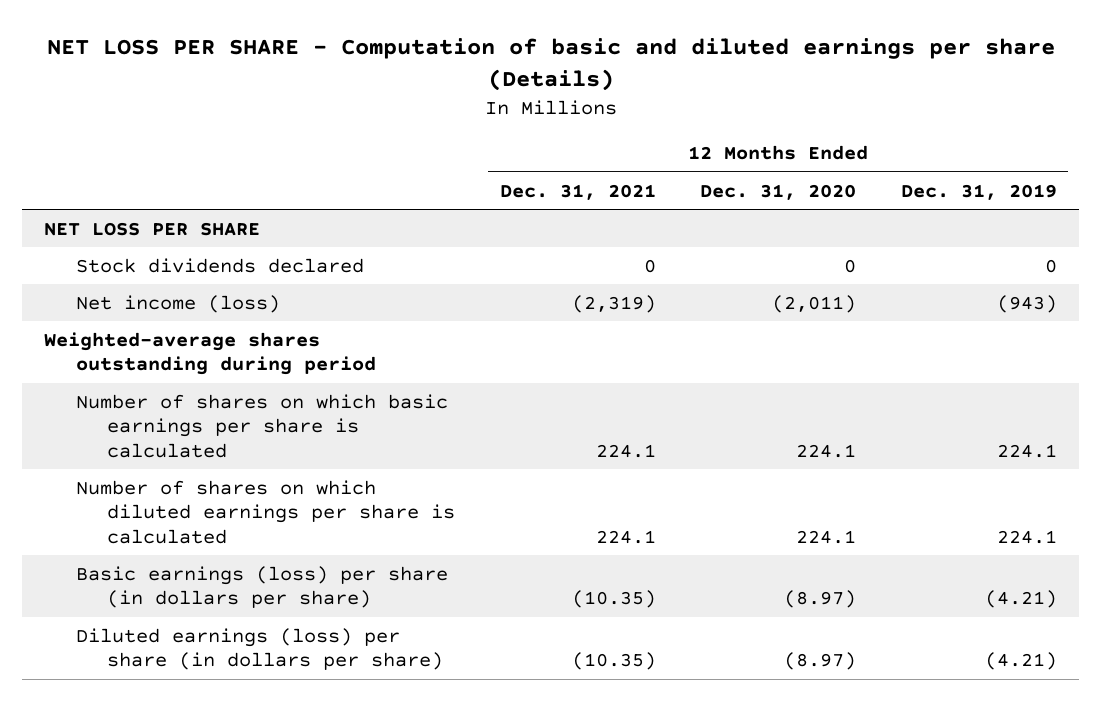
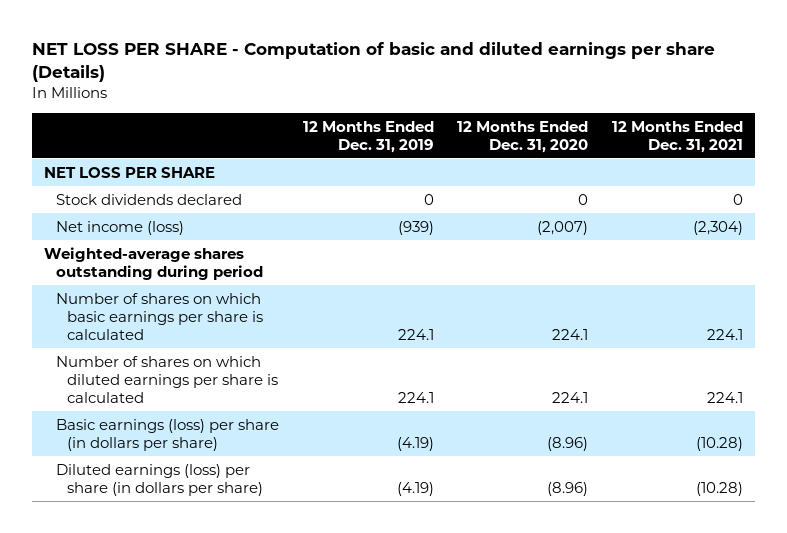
- | 12 Months Ended Dec. 31, 2021 | 12 Months Ended Dec. 31, 2020 | 12 Months Ended Dec. 31, 2019
+ | 12 Months Ended Dec. 31, 2019 | 12 Months Ended Dec. 31, 2020 | 12 Months Ended Dec. 31, 2021
- Net income (loss) | (2,319) | (2,011) | (943)
+ Net income (loss) | (939) | (2,007) | (2,304)
- Basic earnings (loss) per share (in dollars per share) | (10.35) | (8.97) | (4.21)
- Diluted earnings (loss) per share (in dollars per share) | (10.35) | (8.97) | (4.21)
+ Basic earnings (loss) per share (in dollars per share) | (4.19) | (8.96) | (10.28)
+ Diluted earnings (loss) per share (in dollars per share) | (4.19) | (8.96) | (10.28)

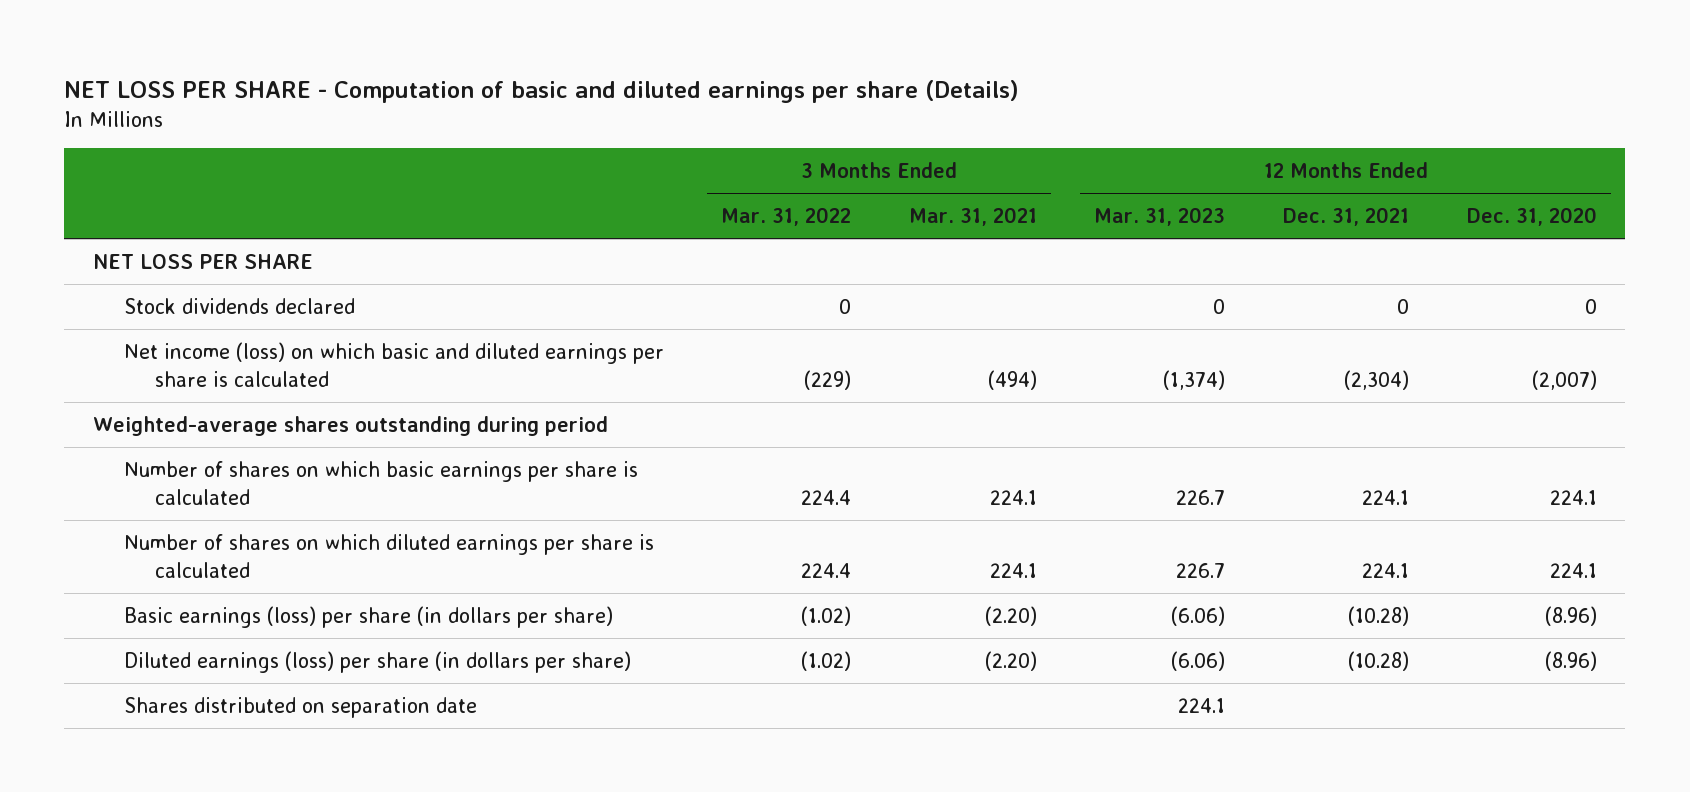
- | 12 Months Ended Dec. 31, 2019 | 12 Months Ended Dec. 31, 2020 | 12 Months Ended Dec. 31, 2021
+ | 3 Months Ended Mar. 31, 2022 | 3 Months Ended Mar. 31, 2021 | 12 Months Ended Mar. 31, 2023 | 12 Months Ended Dec. 31, 2021 | 12 Months Ended Dec. 31, 2020
- Net income (loss) | (939) | (2,007) | (2,304)
+ Net income (loss) on which basic and diluted earnings per share is calculated | (229) | (494) | (1,374) | (2,304) | (2,007)
+ Shares distributed on separation date | | | 224.1 | |

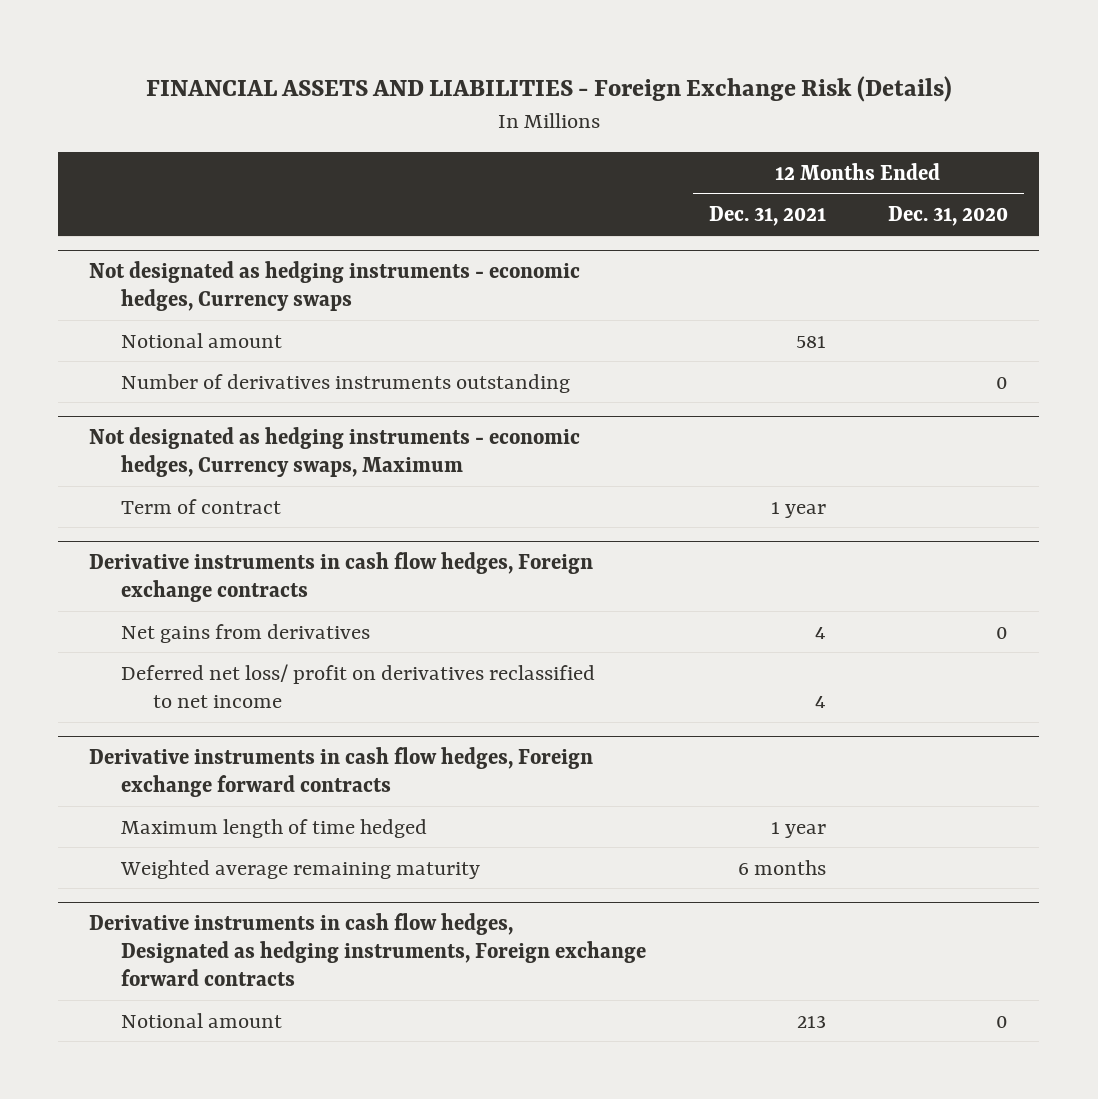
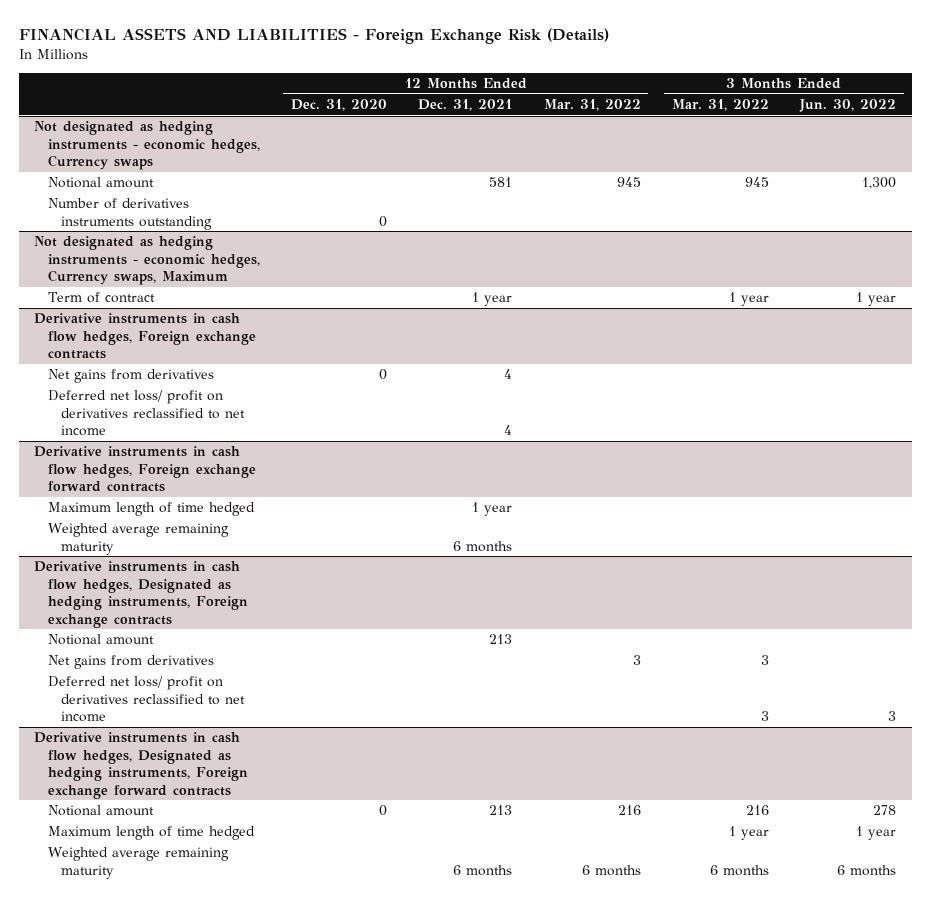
- | 12 Months Ended Dec. 31, 2021 | 12 Months Ended Dec. 31, 2020
+ | 12 Months Ended Dec. 31, 2020 | 12 Months Ended Dec. 31, 2021 | 12 Months Ended Mar. 31, 2022 | 3 Months Ended Mar. 31, 2022 | 3 Months Ended Jun. 30, 2022
+ Derivative instruments in cash flow hedges, Designated as hedging instruments, Foreign exchange contracts
+ Notional amount | | 213 | | |
+ Net gains from derivatives | | | 3 | 3 |
+ Deferred net loss/ profit on derivatives reclassified to net income | | | | 3 | 3
@ Derivative instruments in cash flow hedges, Designated as hedging instruments, Foreign exchange forward contracts
+ Maximum length of time hedged | | | | 1 year | 1 year
+ Weighted average remaining maturity | | 6 months | 6 months | 6 months | 6 months

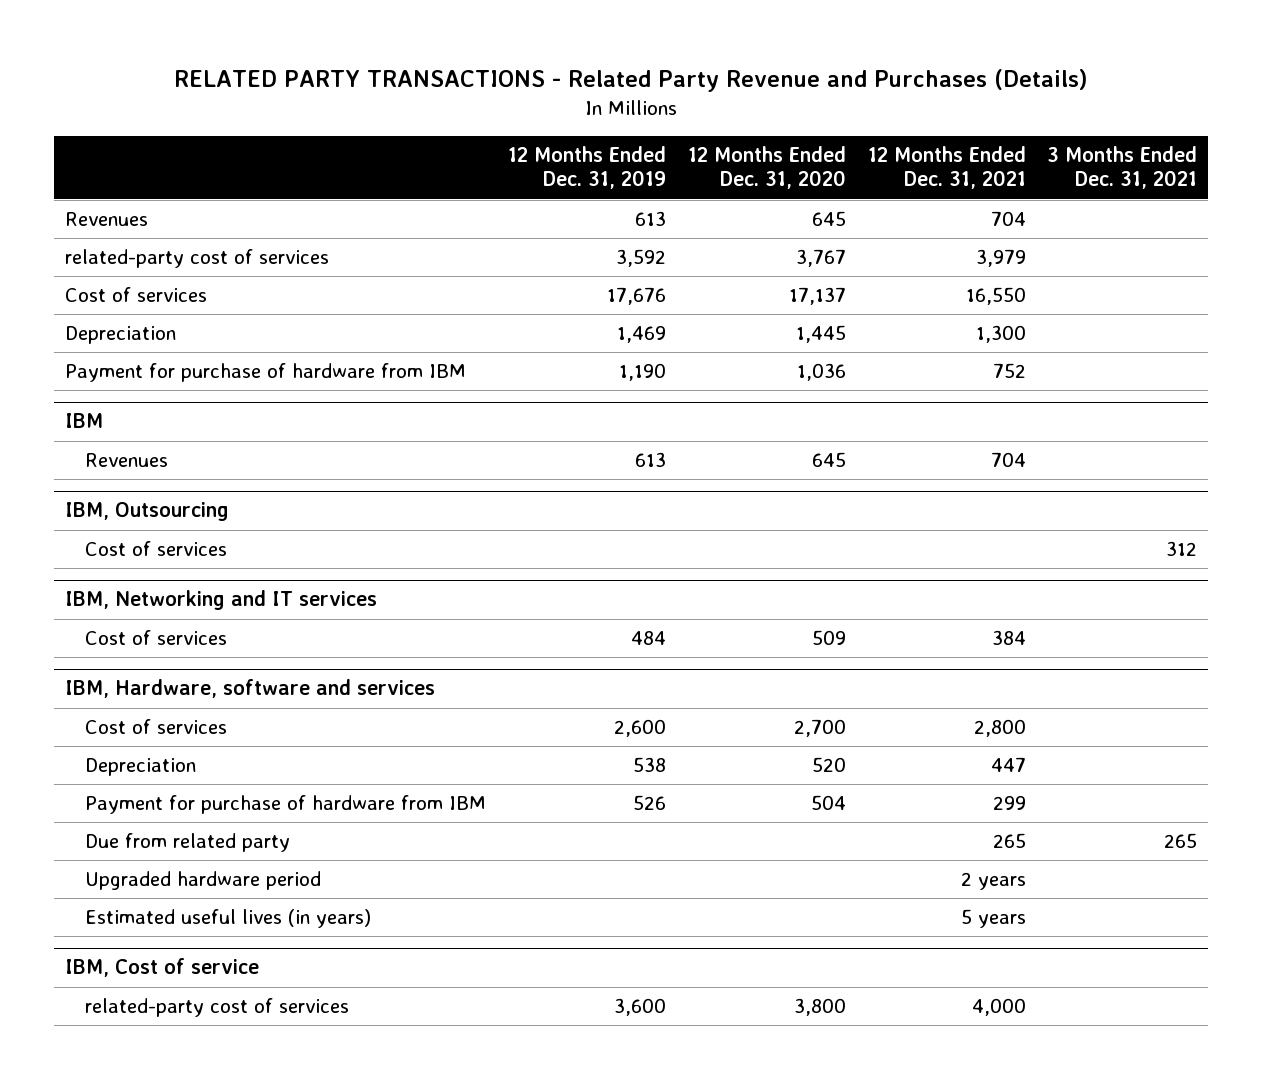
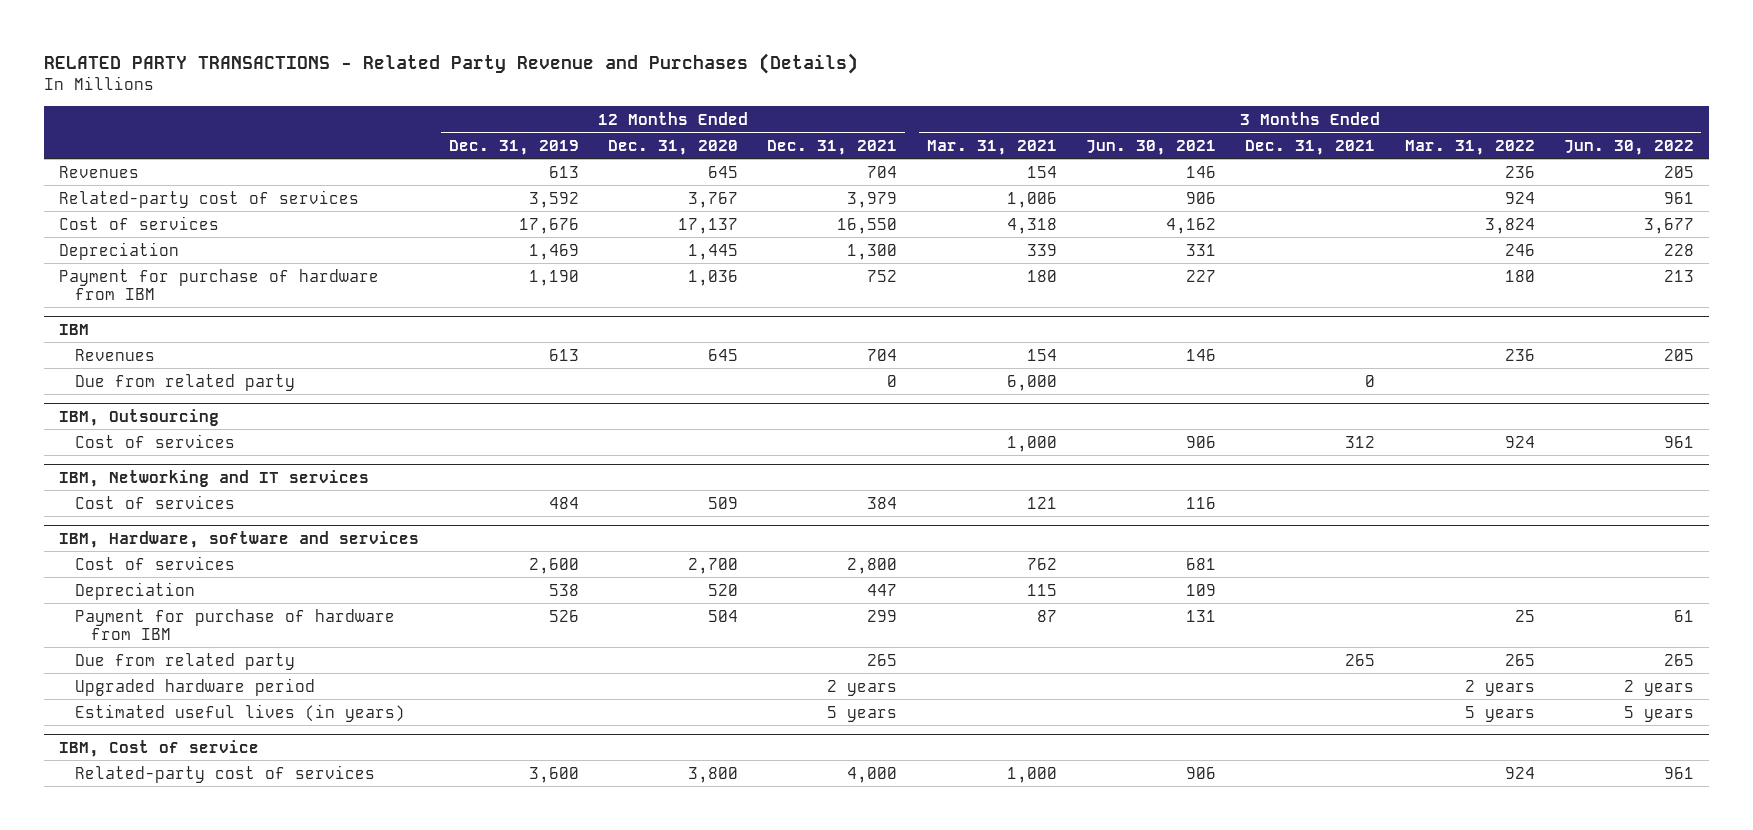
- | 12 Months Ended Dec. 31, 2019 | 12 Months Ended Dec. 31, 2020 | 12 Months Ended Dec. 31, 2021 | 3 Months Ended Dec. 31, 2021
+ | 12 Months Ended Dec. 31, 2019 | 12 Months Ended Dec. 31, 2020 | 12 Months Ended Dec. 31, 2021 | 3 Months Ended Mar. 31, 2021 | 3 Months Ended Jun. 30, 2021 | 3 Months Ended Dec. 31, 2021 | 3 Months Ended Mar. 31, 2022 | 3 Months Ended Jun. 30, 2022
- related-party cost of services | 3,592 | 3,767 | 3,979 |
+ Related-party cost of services | 3,592 | 3,767 | 3,979 | 1,006 | 906 | | 924 | 961
@ IBM
+ Due from related party | | | 0 | 6,000 | | 0 | |
@ IBM, Cost of service
- related-party cost of services | 3,600 | 3,800 | 4,000 |
+ Related-party cost of services | 3,600 | 3,800 | 4,000 | 1,000 | 906 | | 924 | 961

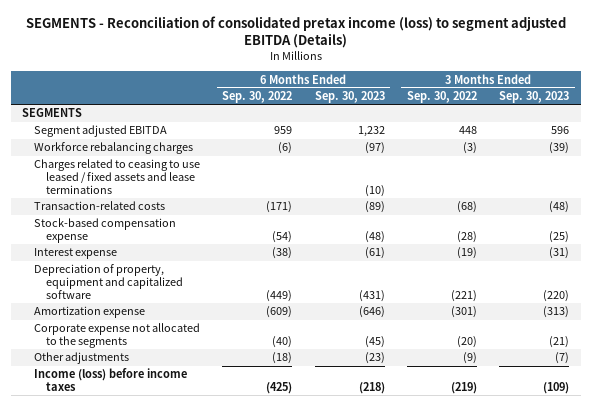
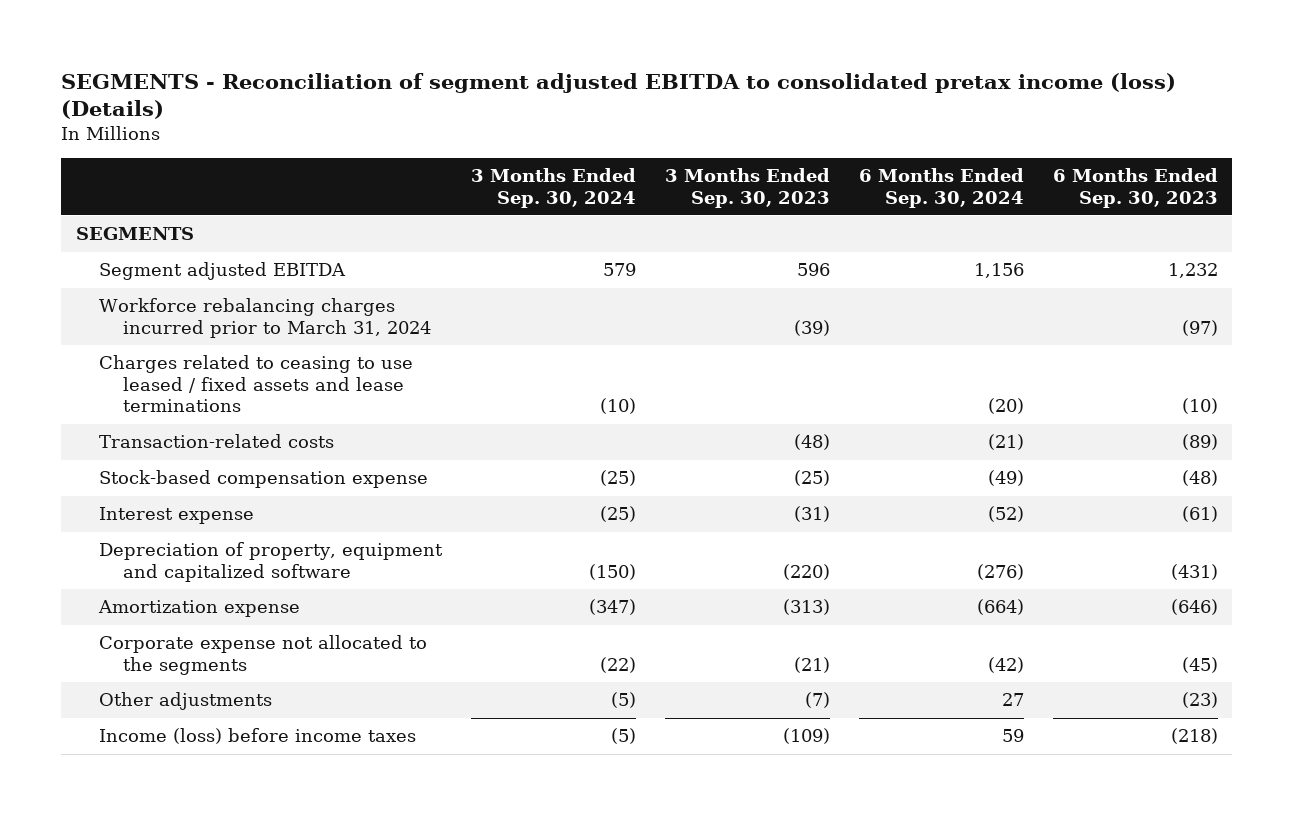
- SEGMENTS - Reconciliation of consolidated pretax income (loss) to segment adjusted EBITDA (Details)
+ SEGMENTS - Reconciliation of segment adjusted EBITDA to consolidated pretax income (loss) (Details)
- | 6 Months Ended Sep. 30, 2022 | 6 Months Ended Sep. 30, 2023 | 3 Months Ended Sep. 30, 2022 | 3 Months Ended Sep. 30, 2023
+ | 3 Months Ended Sep. 30, 2024 | 3 Months Ended Sep. 30, 2023 | 6 Months Ended Sep. 30, 2024 | 6 Months Ended Sep. 30, 2023
- Workforce rebalancing charges | (6) | (97) | (3) | (39)
+ Workforce rebalancing charges incurred prior to March 31, 2024 | | (39) | | (97)

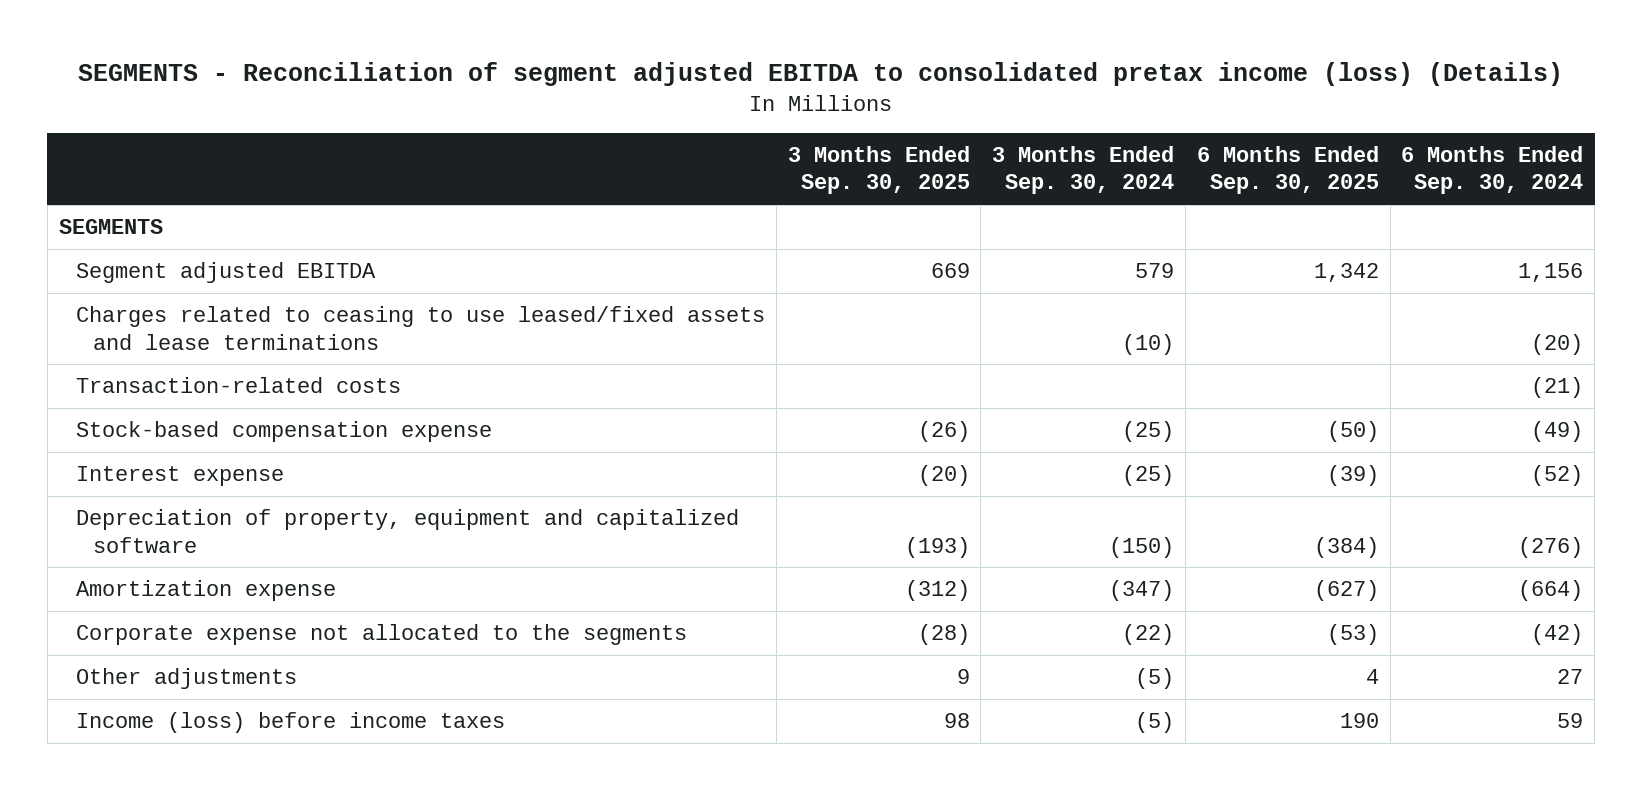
- | 3 Months Ended Sep. 30, 2024 | 3 Months Ended Sep. 30, 2023 | 6 Months Ended Sep. 30, 2024 | 6 Months Ended Sep. 30, 2023
+ | 3 Months Ended Sep. 30, 2025 | 3 Months Ended Sep. 30, 2024 | 6 Months Ended Sep. 30, 2025 | 6 Months Ended Sep. 30, 2024
- Workforce rebalancing charges incurred prior to March 31, 2024 | | (39) | | (97)
- Charges related to ceasing to use leased / fixed assets and lease terminations | (10) | | (20) | (10)
+ Charges related to ceasing to use leased/fixed assets and lease terminations | | (10) | | (20)

